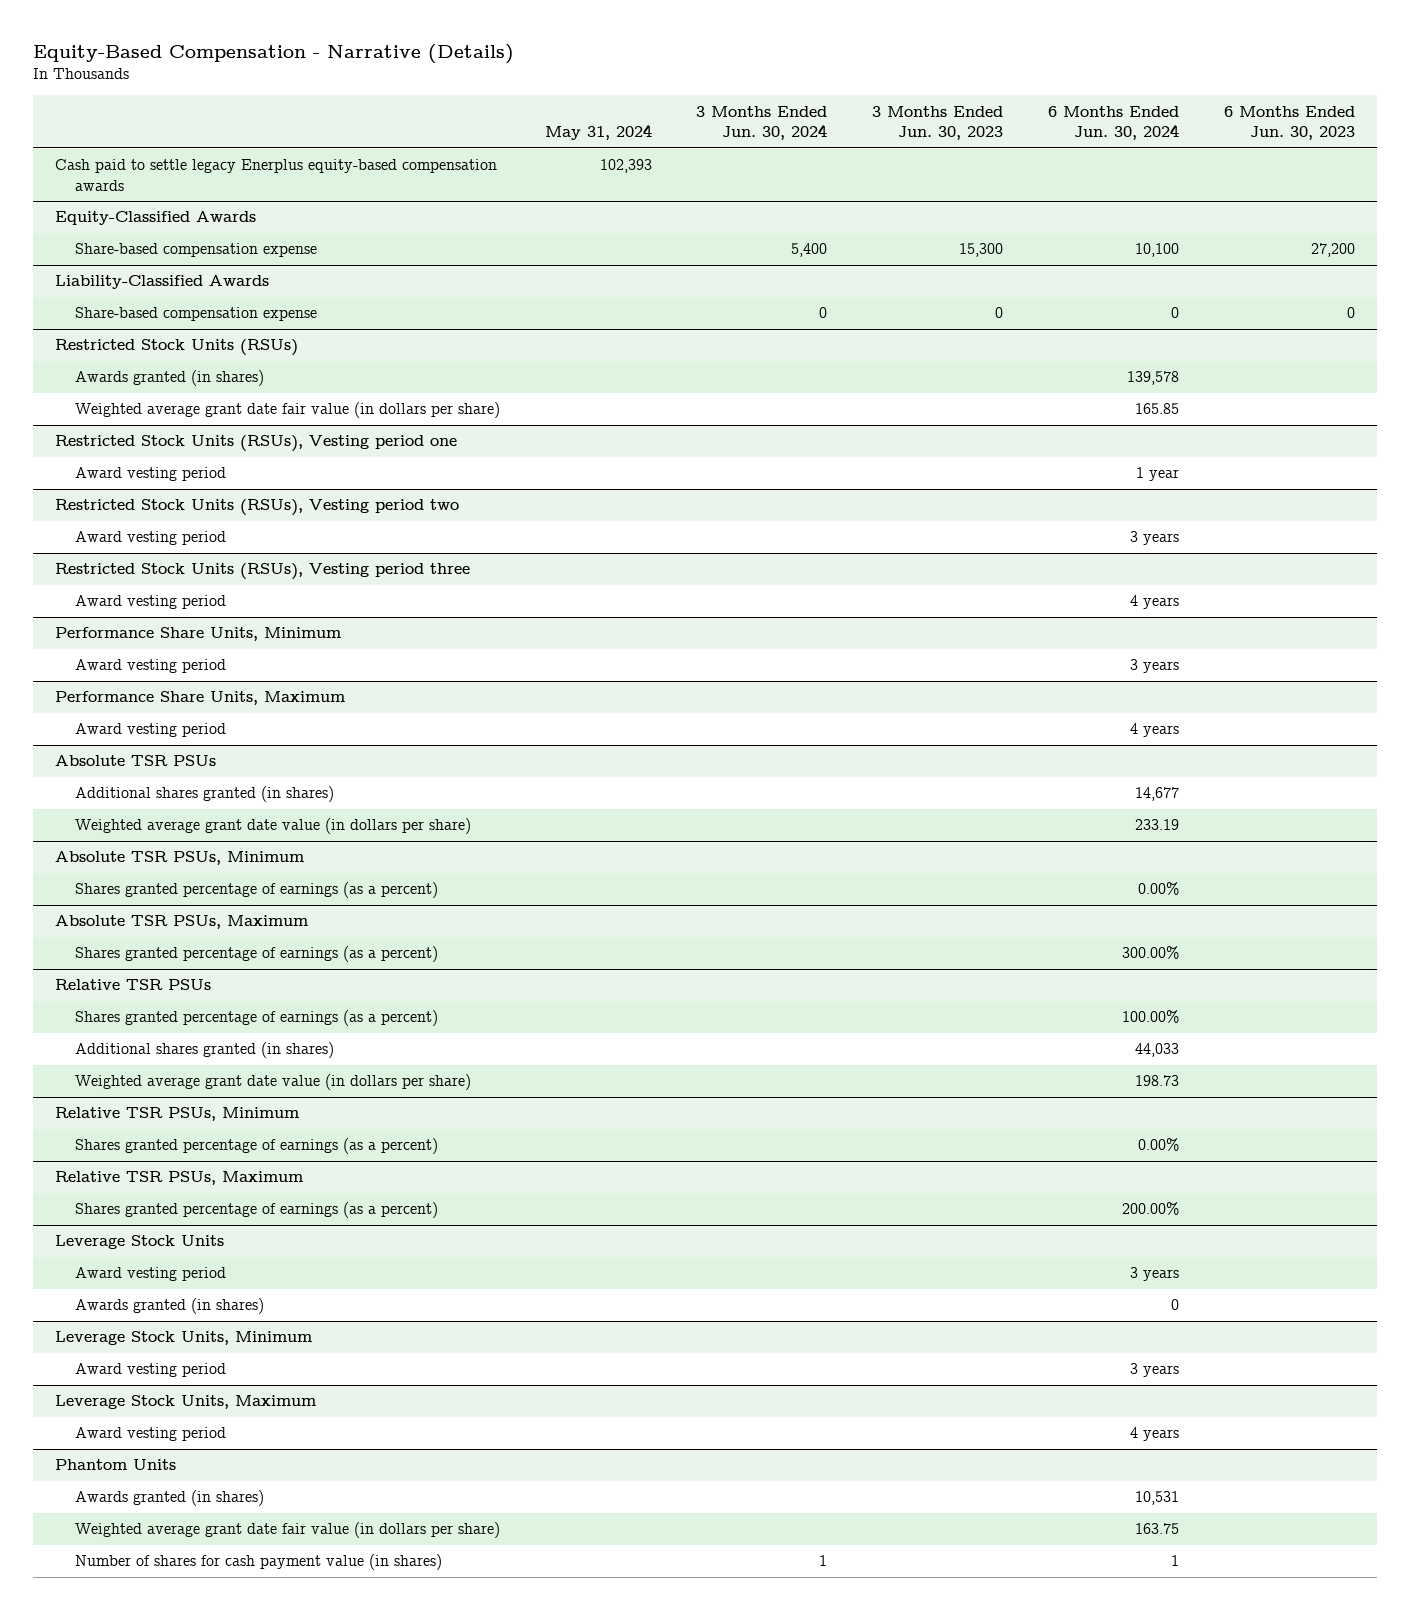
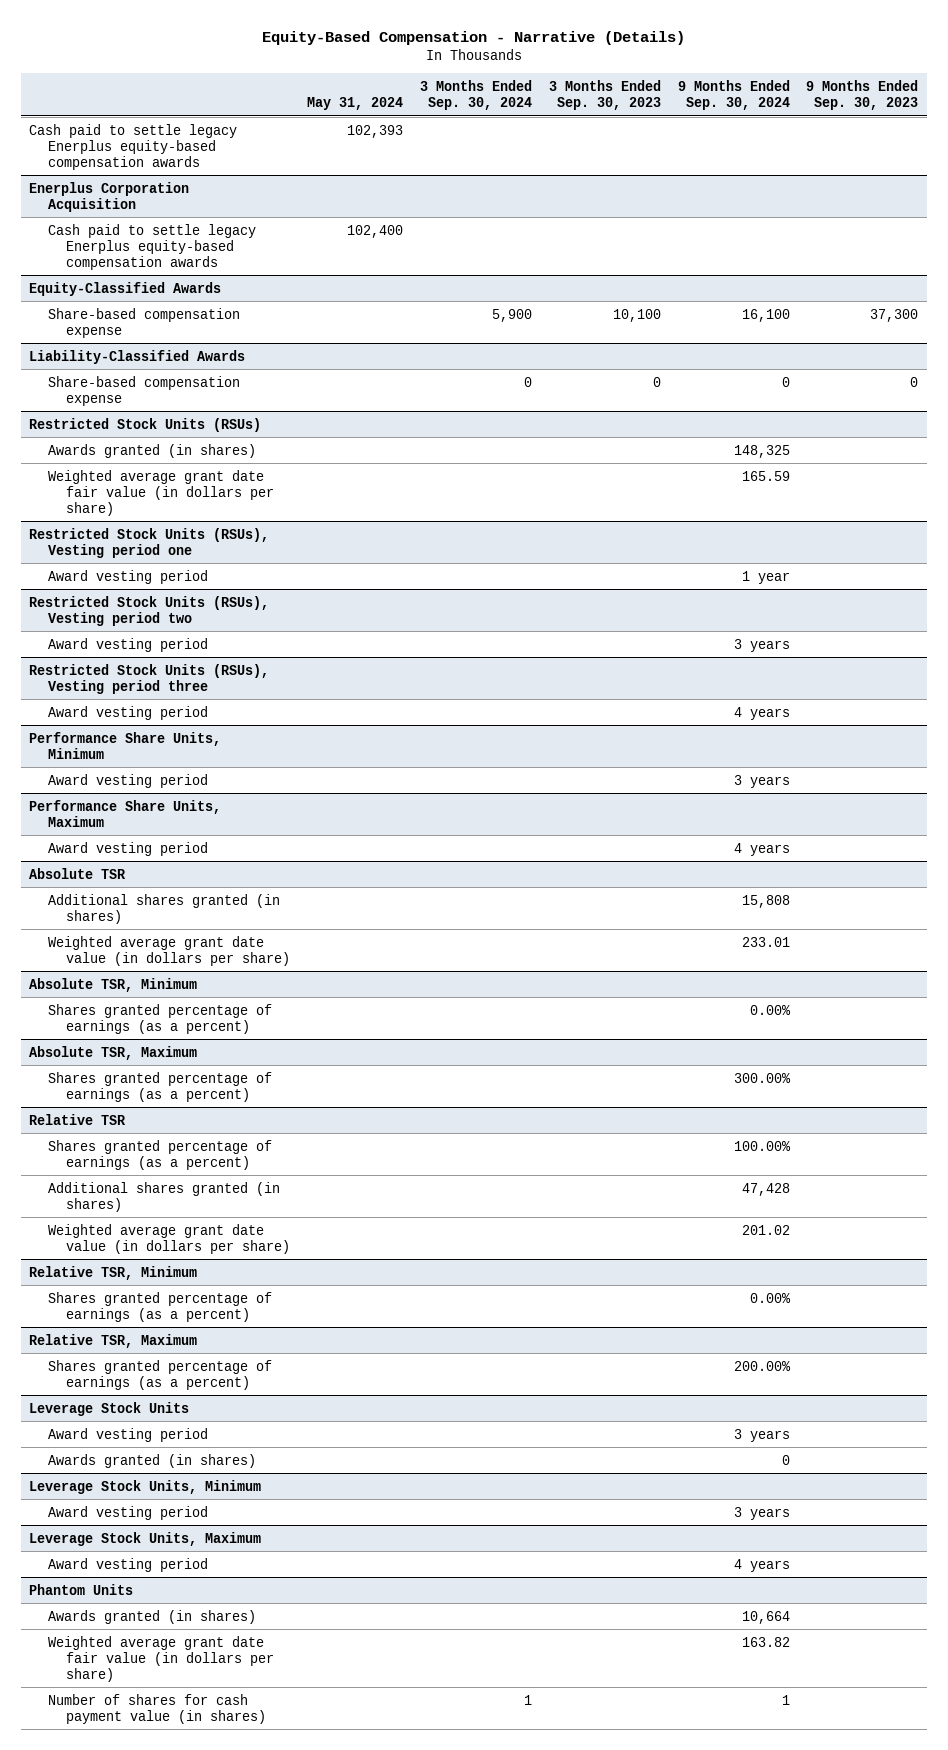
- | May 31, 2024 | 3 Months Ended Jun. 30, 2024 | 3 Months Ended Jun. 30, 2023 | 6 Months Ended Jun. 30, 2024 | 6 Months Ended Jun. 30, 2023
+ | May 31, 2024 | 3 Months Ended Sep. 30, 2024 | 3 Months Ended Sep. 30, 2023 | 9 Months Ended Sep. 30, 2024 | 9 Months Ended Sep. 30, 2023
+ Enerplus Corporation Acquisition
+ Cash paid to settle legacy Enerplus equity-based compensation awards | 102,400 | | | |
- Absolute TSR PSUs
+ Absolute TSR
- Absolute TSR PSUs, Minimum
+ Absolute TSR, Minimum
- Absolute TSR PSUs, Maximum
+ Absolute TSR, Maximum
- Relative TSR PSUs
+ Relative TSR
- Relative TSR PSUs, Minimum
+ Relative TSR, Minimum
- Relative TSR PSUs, Maximum
+ Relative TSR, Maximum

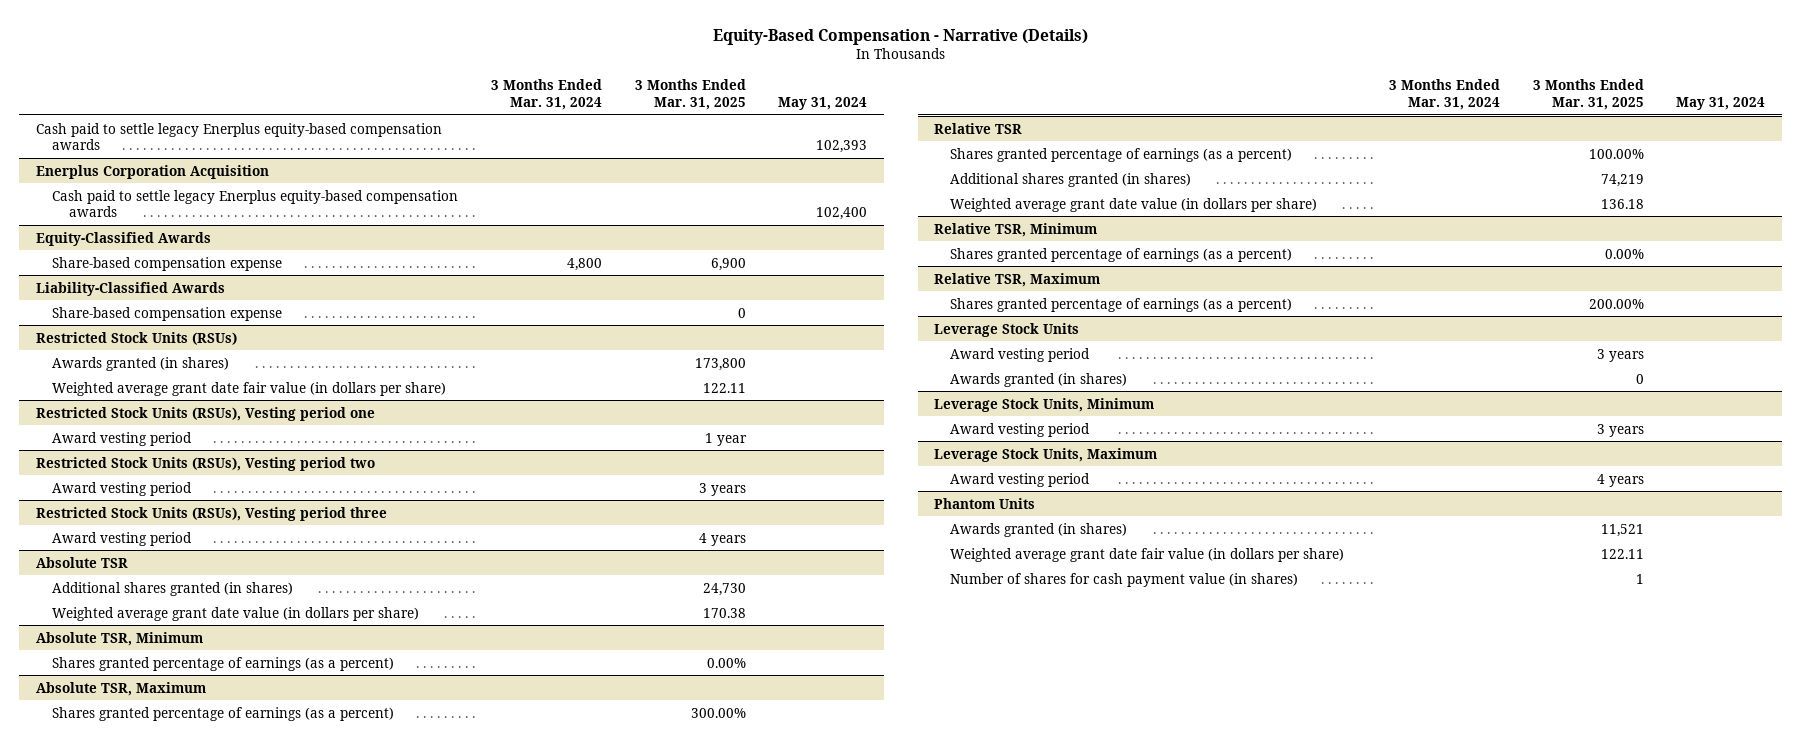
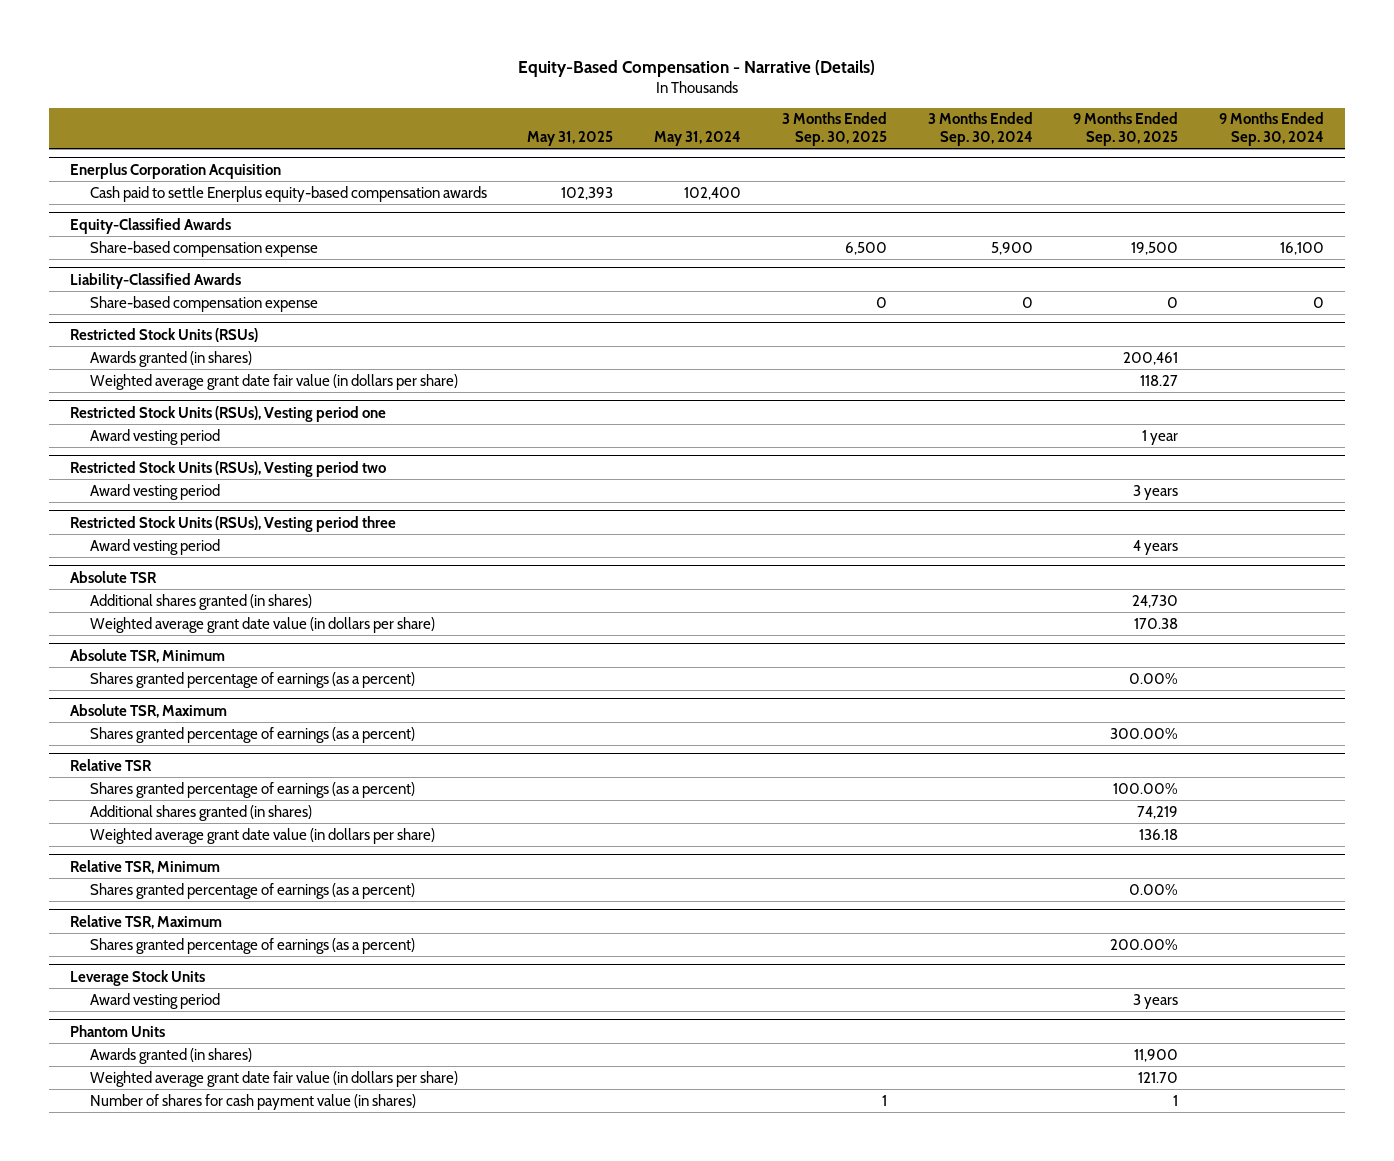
- | 3 Months Ended Mar. 31, 2024 | 3 Months Ended Mar. 31, 2025 | May 31, 2024
+ | May 31, 2025 | May 31, 2024 | 3 Months Ended Sep. 30, 2025 | 3 Months Ended Sep. 30, 2024 | 9 Months Ended Sep. 30, 2025 | 9 Months Ended Sep. 30, 2024
- Cash paid to settle legacy Enerplus equity-based compensation awards | | | 102,393
@ Enerplus Corporation Acquisition
- Cash paid to settle legacy Enerplus equity-based compensation awards | | | 102,400
+ Cash paid to settle Enerplus equity-based compensation awards | 102,393 | 102,400 | | | |
@ Leverage Stock Units
- Awards granted (in shares) | | 0 |
- Leverage Stock Units, Minimum
- Award vesting period | | 3 years |
- Leverage Stock Units, Maximum
- Award vesting period | | 4 years |

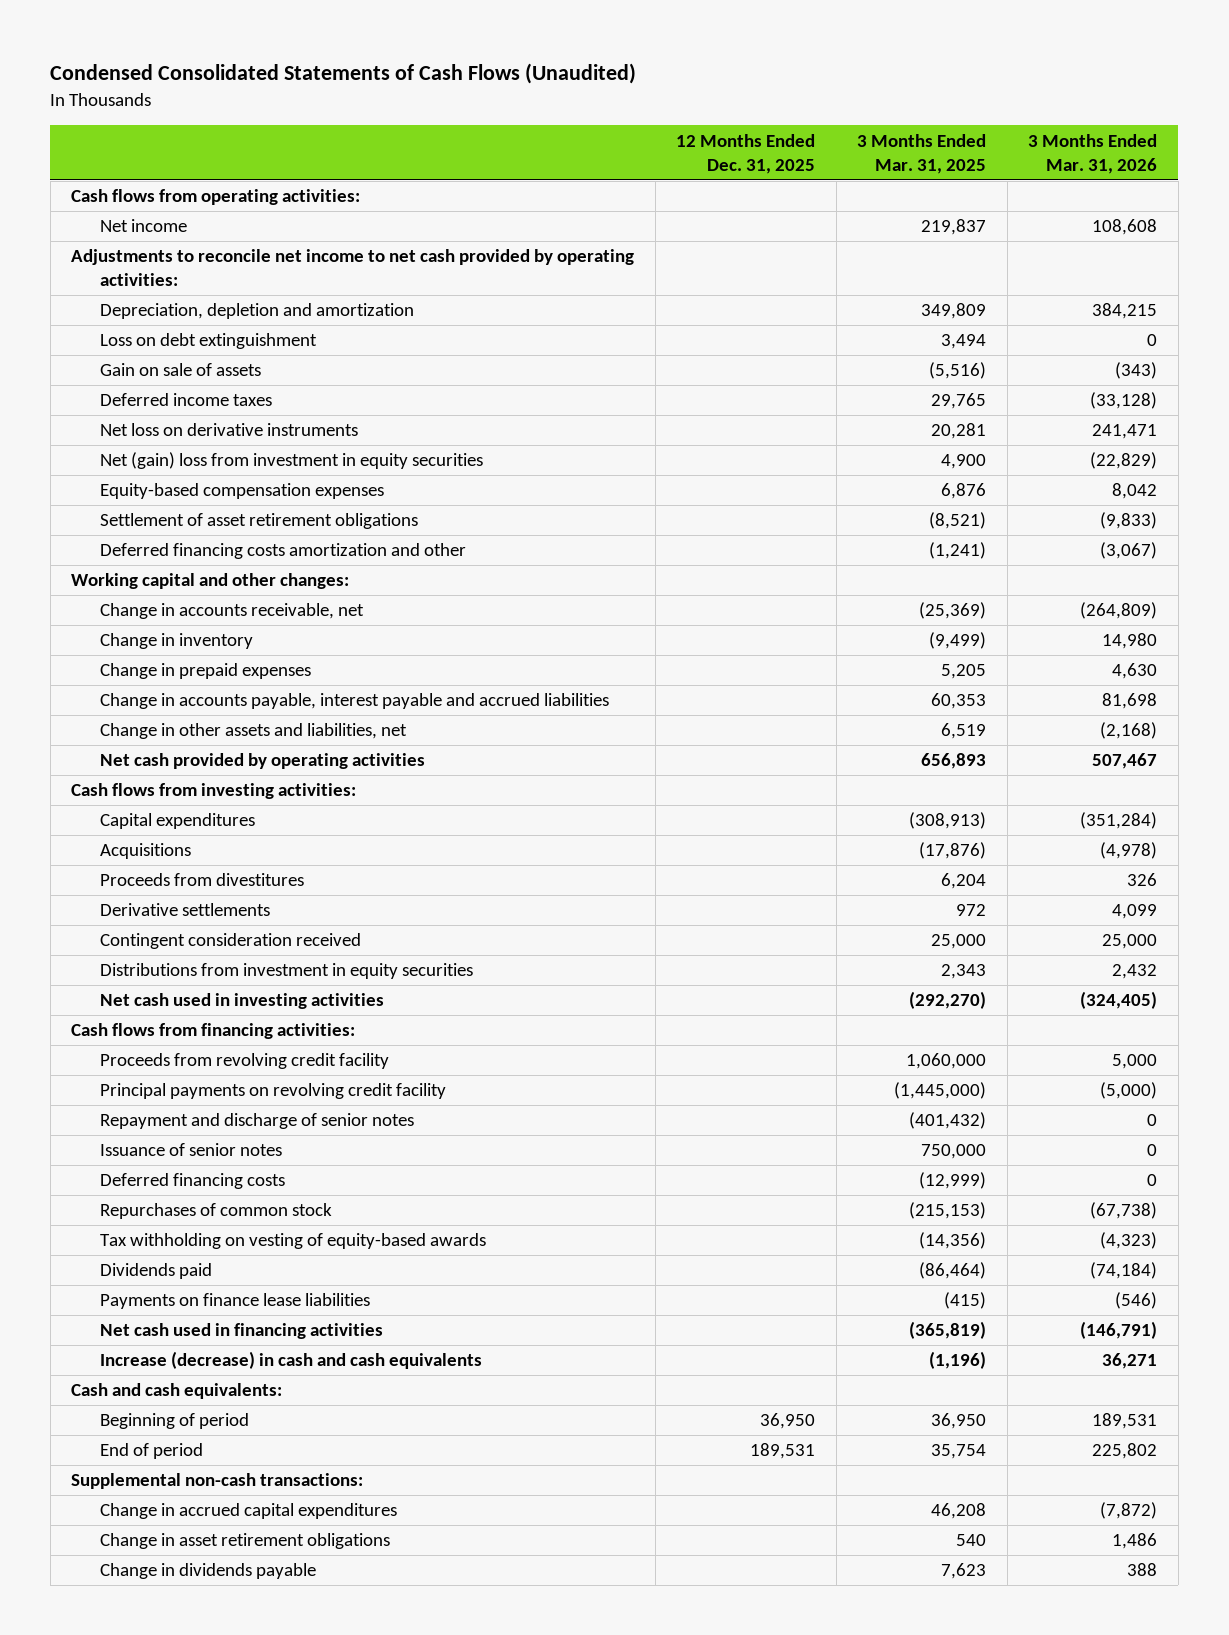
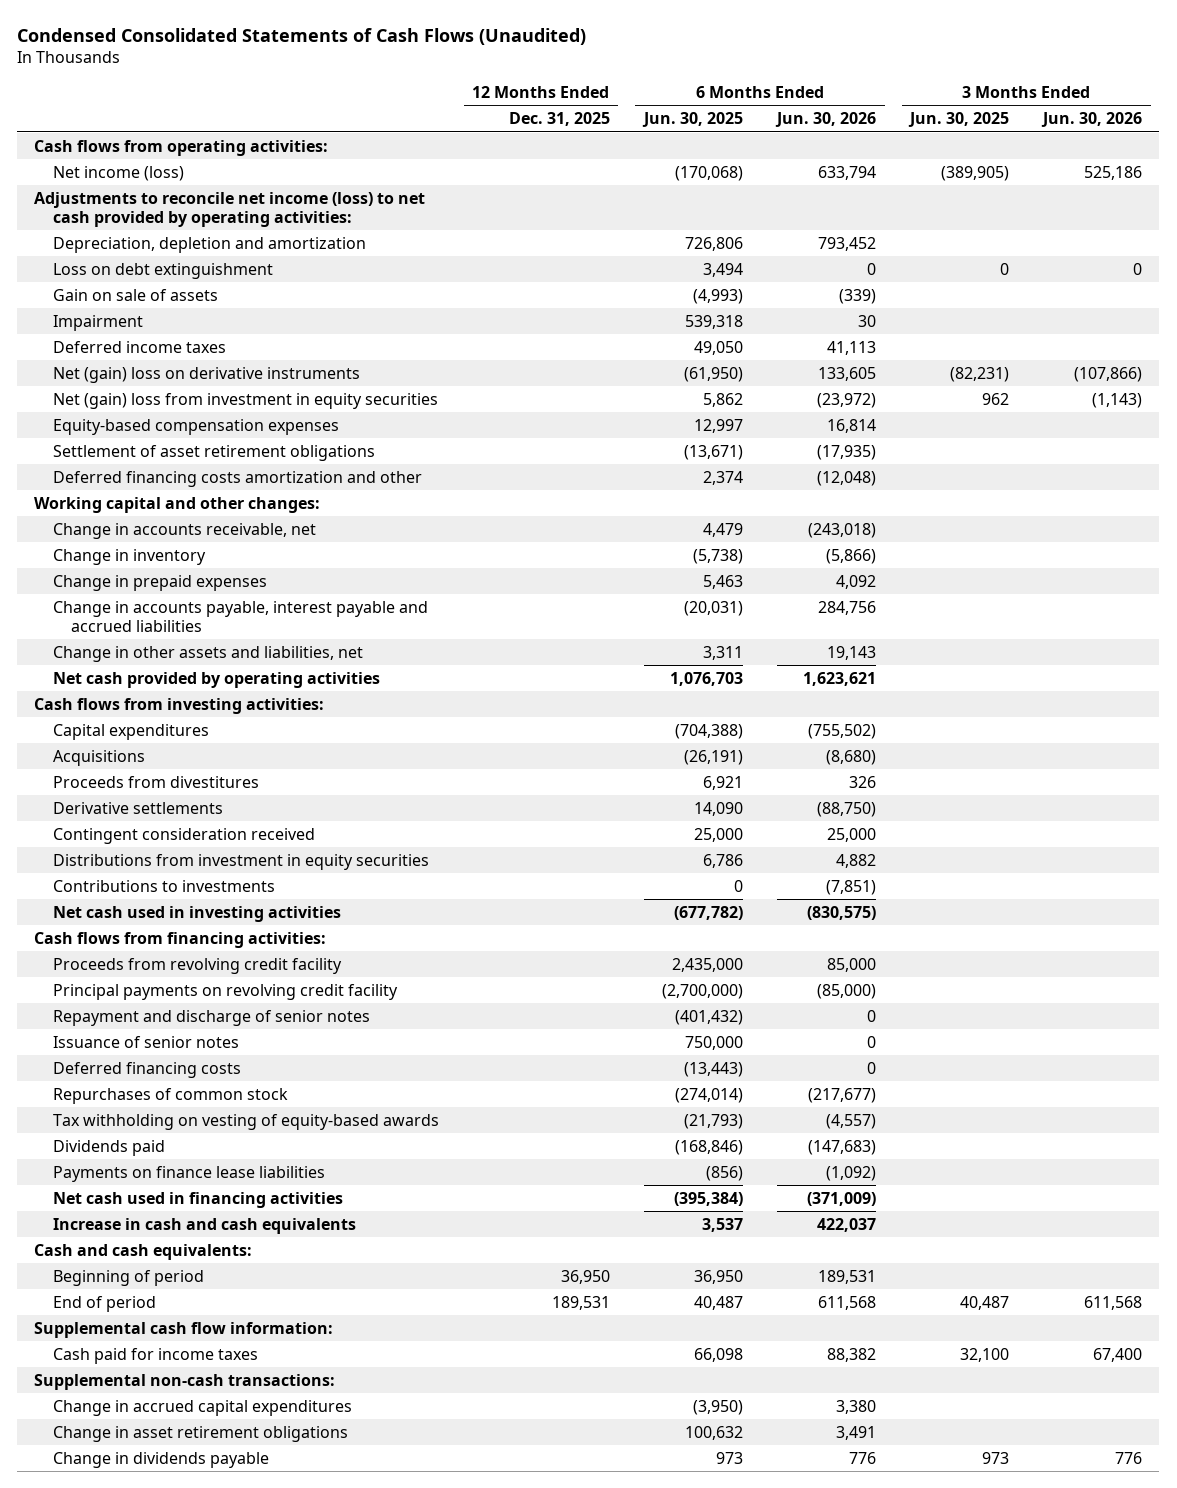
- | 12 Months Ended Dec. 31, 2025 | 3 Months Ended Mar. 31, 2025 | 3 Months Ended Mar. 31, 2026
+ | 12 Months Ended Dec. 31, 2025 | 6 Months Ended Jun. 30, 2025 | 6 Months Ended Jun. 30, 2026 | 3 Months Ended Jun. 30, 2025 | 3 Months Ended Jun. 30, 2026
- Net income | | 219,837 | 108,608
- Adjustments to reconcile net income to net cash provided by operating activities:
+ Net income (loss) | | (170,068) | 633,794 | (389,905) | 525,186
+ Adjustments to reconcile net income (loss) to net cash provided by operating activities:
+ Impairment | | 539,318 | 30 | |
- Net loss on derivative instruments | | 20,281 | 241,471
+ Net (gain) loss on derivative instruments | | (61,950) | 133,605 | (82,231) | (107,866)
+ Contributions to investments | | 0 | (7,851) | |
- Increase (decrease) in cash and cash equivalents | | (1,196) | 36,271
+ Increase in cash and cash equivalents | | 3,537 | 422,037 | |
+ Supplemental cash flow information:
+ Cash paid for income taxes | | 66,098 | 88,382 | 32,100 | 67,400

